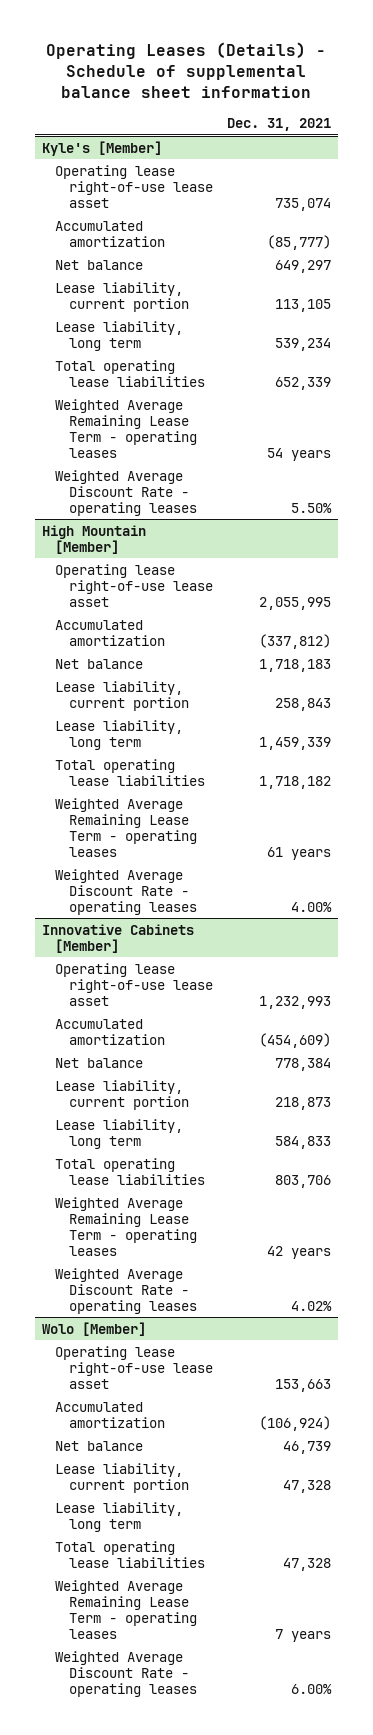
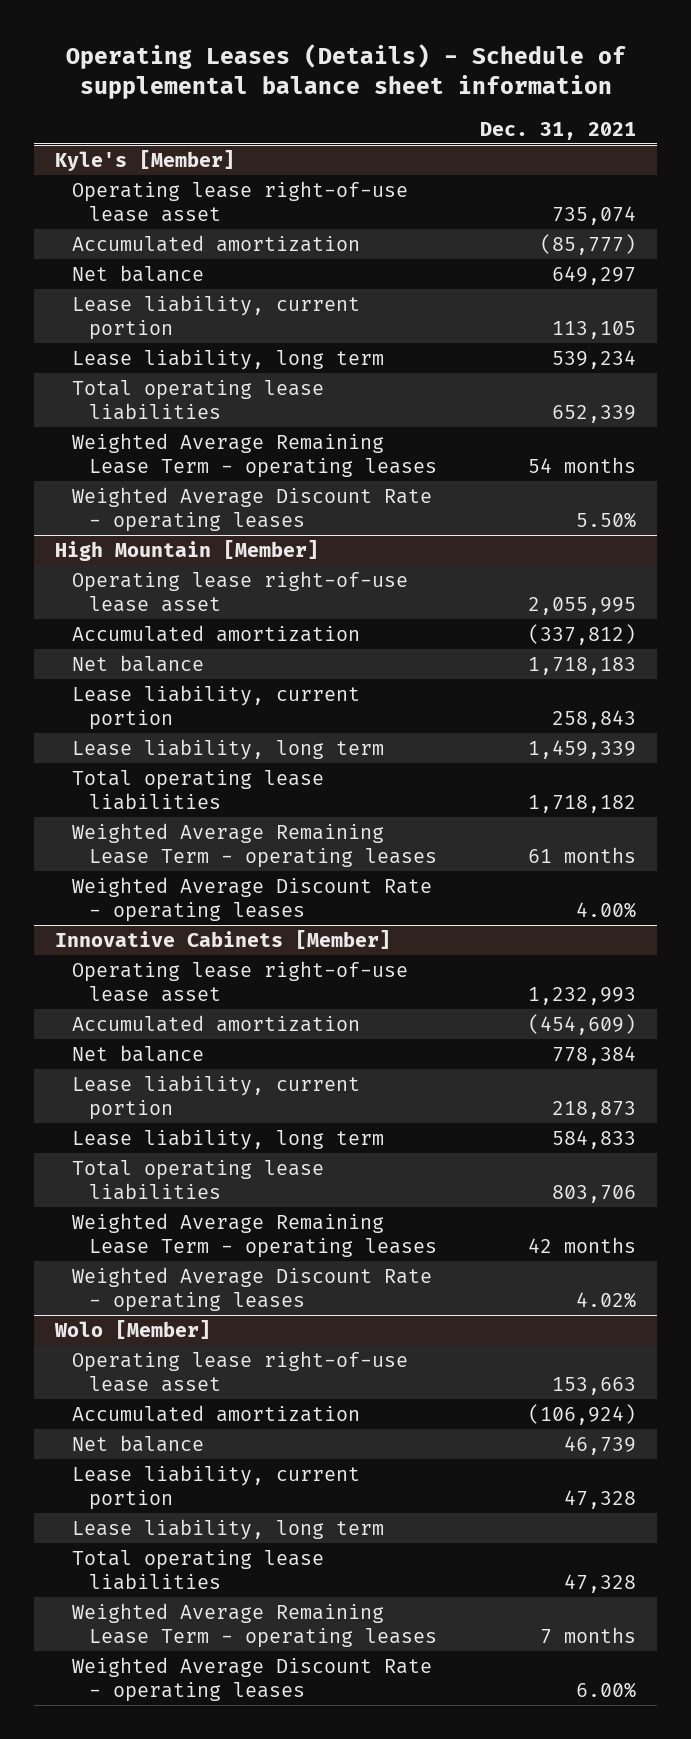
@ Kyle's [Member]
- Weighted Average Remaining Lease Term - operating leases | 54 years
+ Weighted Average Remaining Lease Term - operating leases | 54 months
@ High Mountain [Member]
- Weighted Average Remaining Lease Term - operating leases | 61 years
+ Weighted Average Remaining Lease Term - operating leases | 61 months
@ Innovative Cabinets [Member]
- Weighted Average Remaining Lease Term - operating leases | 42 years
+ Weighted Average Remaining Lease Term - operating leases | 42 months
@ Wolo [Member]
- Weighted Average Remaining Lease Term - operating leases | 7 years
+ Weighted Average Remaining Lease Term - operating leases | 7 months

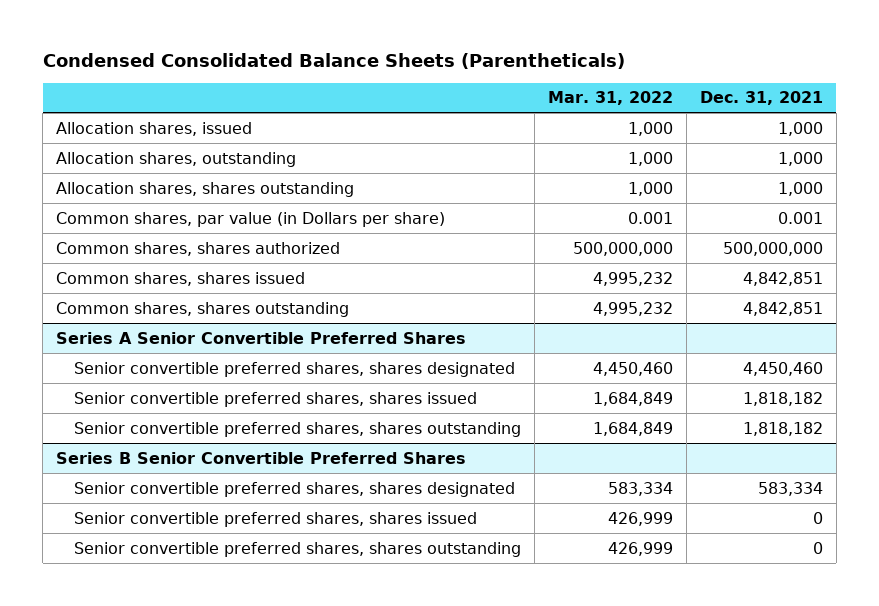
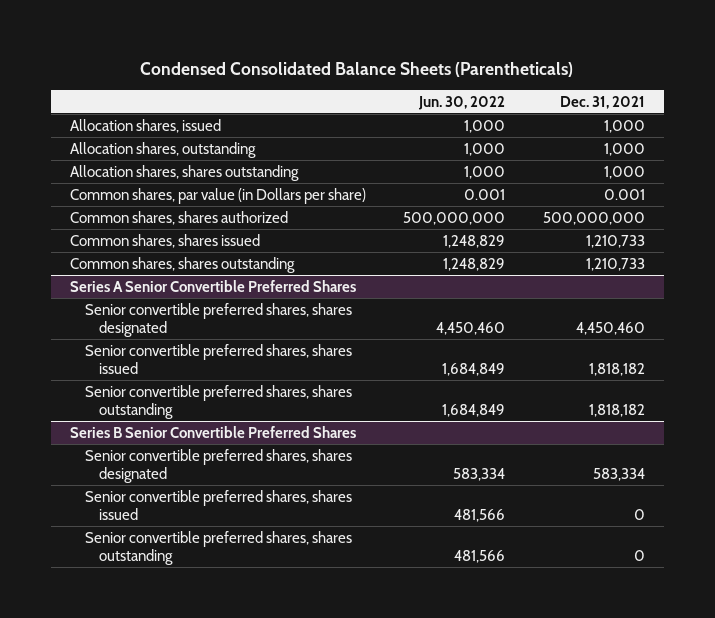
- | Mar. 31, 2022 | Dec. 31, 2021
+ | Jun. 30, 2022 | Dec. 31, 2021
- Common shares, shares issued | 4,995,232 | 4,842,851
- Common shares, shares outstanding | 4,995,232 | 4,842,851
+ Common shares, shares issued | 1,248,829 | 1,210,733
+ Common shares, shares outstanding | 1,248,829 | 1,210,733

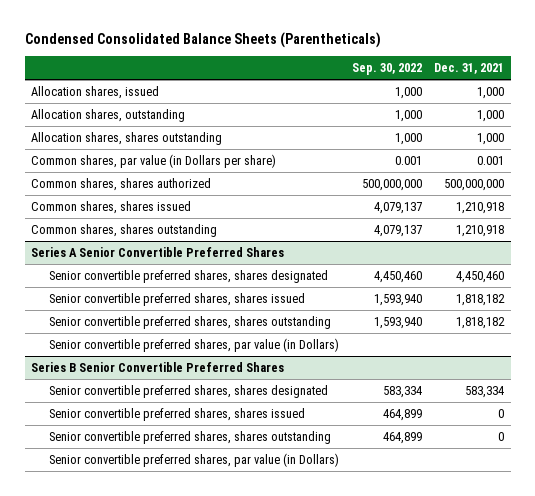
- | Jun. 30, 2022 | Dec. 31, 2021
+ | Sep. 30, 2022 | Dec. 31, 2021
- Common shares, shares issued | 1,248,829 | 1,210,733
- Common shares, shares outstanding | 1,248,829 | 1,210,733
+ Common shares, shares issued | 4,079,137 | 1,210,918
+ Common shares, shares outstanding | 4,079,137 | 1,210,918
@ Series A Senior Convertible Preferred Shares
+ Senior convertible preferred shares, par value (in Dollars)
@ Series B Senior Convertible Preferred Shares
+ Senior convertible preferred shares, par value (in Dollars)

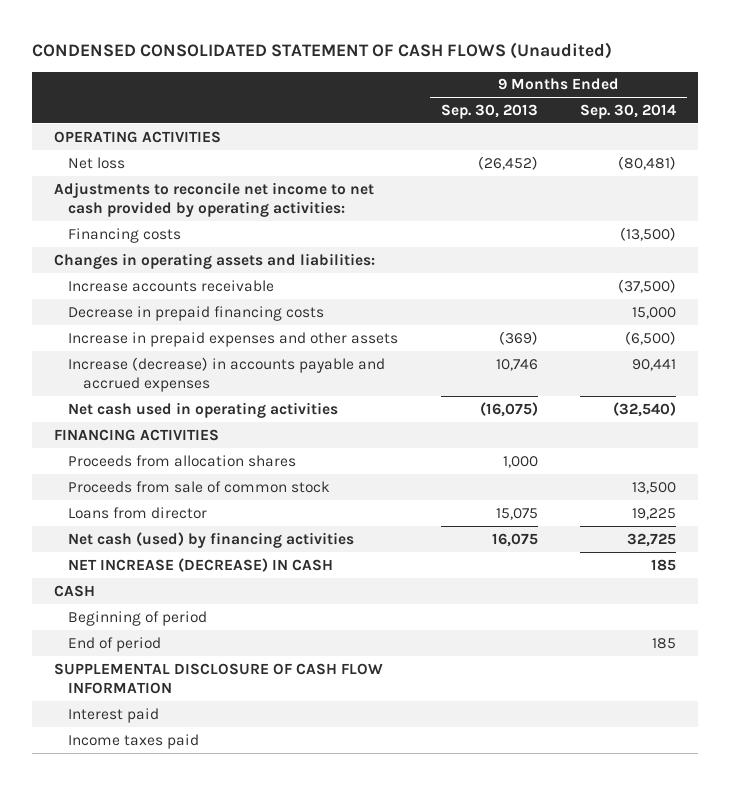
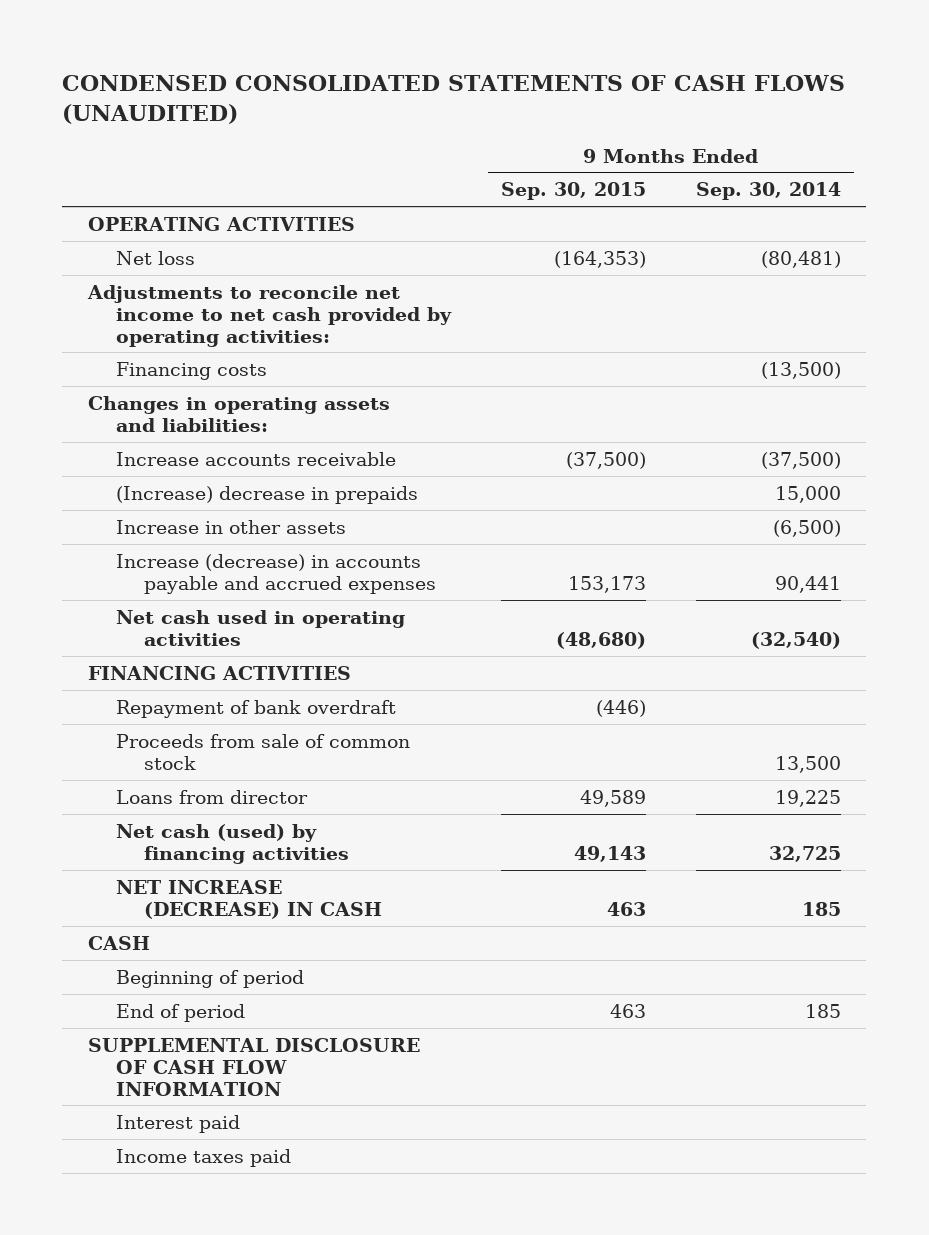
- CONDENSED CONSOLIDATED STATEMENT OF CASH FLOWS (Unaudited)
+ CONDENSED CONSOLIDATED STATEMENTS OF CASH FLOWS (UNAUDITED)
- | 9 Months Ended Sep. 30, 2013 | 9 Months Ended Sep. 30, 2014
+ | 9 Months Ended Sep. 30, 2015 | 9 Months Ended Sep. 30, 2014
- Decrease in prepaid financing costs | | 15,000
- Increase in prepaid expenses and other assets | (369) | (6,500)
+ (Increase) decrease in prepaids | | 15,000
+ Increase in other assets | | (6,500)
- Proceeds from allocation shares | 1,000 |
+ Repayment of bank overdraft | (446) |

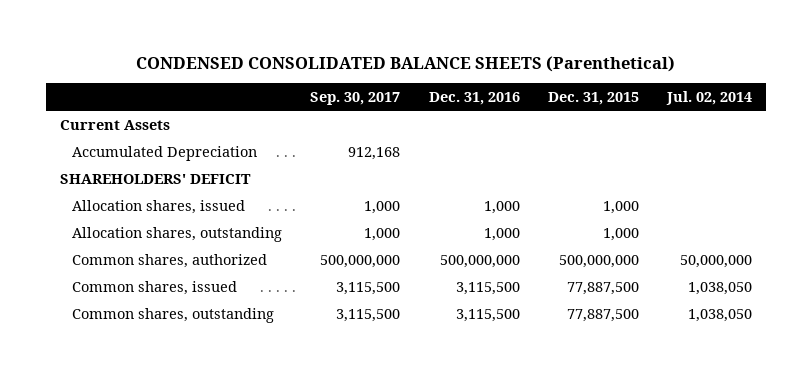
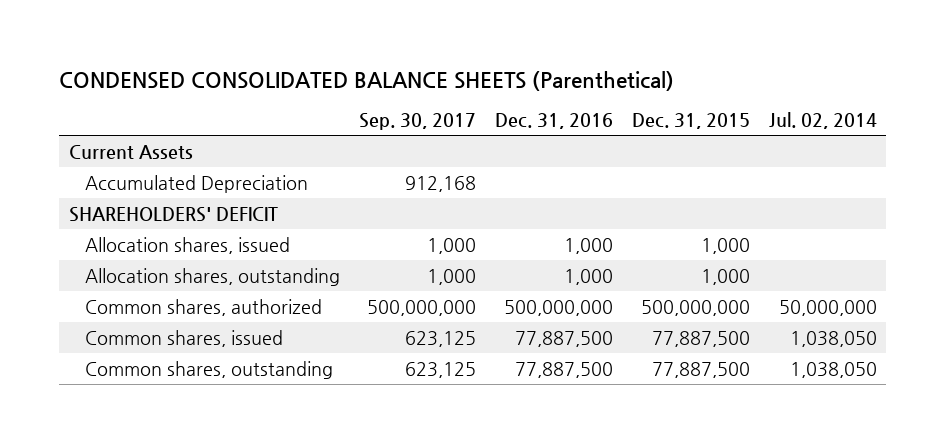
- Common shares, issued | 3,115,500 | 3,115,500 | 77,887,500 | 1,038,050
- Common shares, outstanding | 3,115,500 | 3,115,500 | 77,887,500 | 1,038,050
+ Common shares, issued | 623,125 | 77,887,500 | 77,887,500 | 1,038,050
+ Common shares, outstanding | 623,125 | 77,887,500 | 77,887,500 | 1,038,050

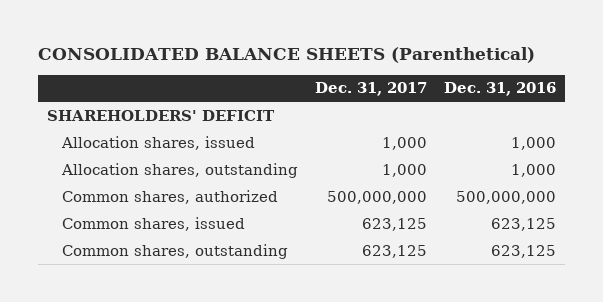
- CONDENSED CONSOLIDATED BALANCE SHEETS (Parenthetical)
+ CONSOLIDATED BALANCE SHEETS (Parenthetical)
- | Sep. 30, 2017 | Dec. 31, 2016 | Dec. 31, 2015 | Jul. 02, 2014
+ | Dec. 31, 2017 | Dec. 31, 2016
- Current Assets
- Accumulated Depreciation | 912,168 | | |
- Common shares, issued | 623,125 | 77,887,500 | 77,887,500 | 1,038,050
- Common shares, outstanding | 623,125 | 77,887,500 | 77,887,500 | 1,038,050
+ Common shares, issued | 623,125 | 623,125
+ Common shares, outstanding | 623,125 | 623,125

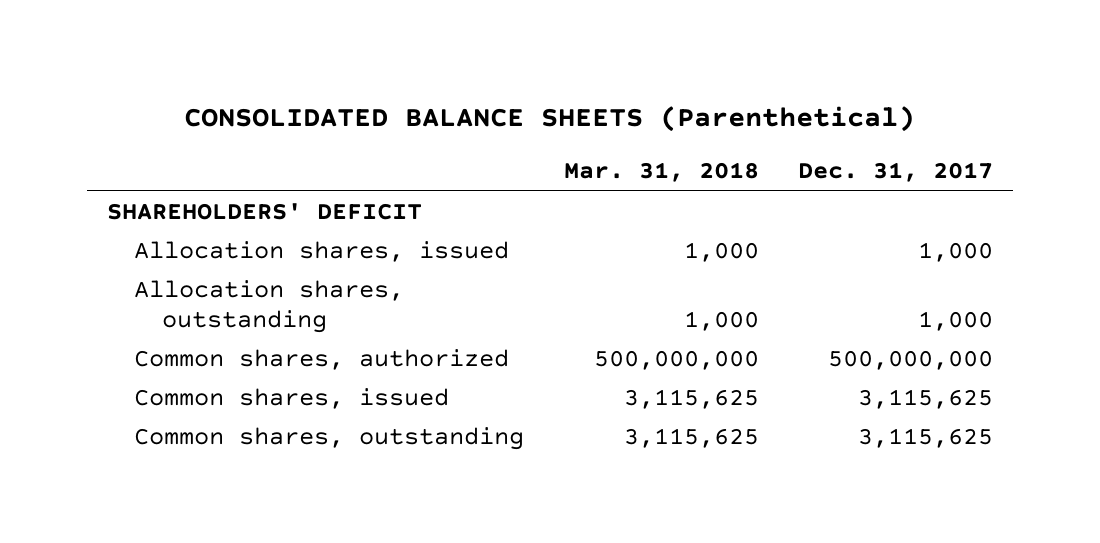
- | Dec. 31, 2017 | Dec. 31, 2016
+ | Mar. 31, 2018 | Dec. 31, 2017
- Common shares, issued | 623,125 | 623,125
- Common shares, outstanding | 623,125 | 623,125
+ Common shares, issued | 3,115,625 | 3,115,625
+ Common shares, outstanding | 3,115,625 | 3,115,625

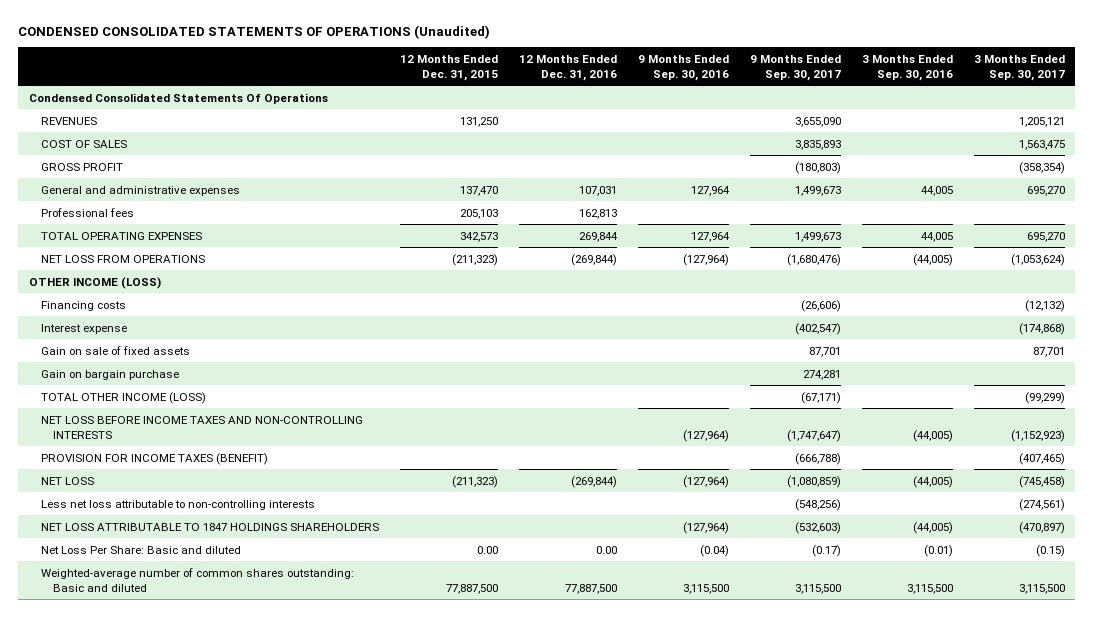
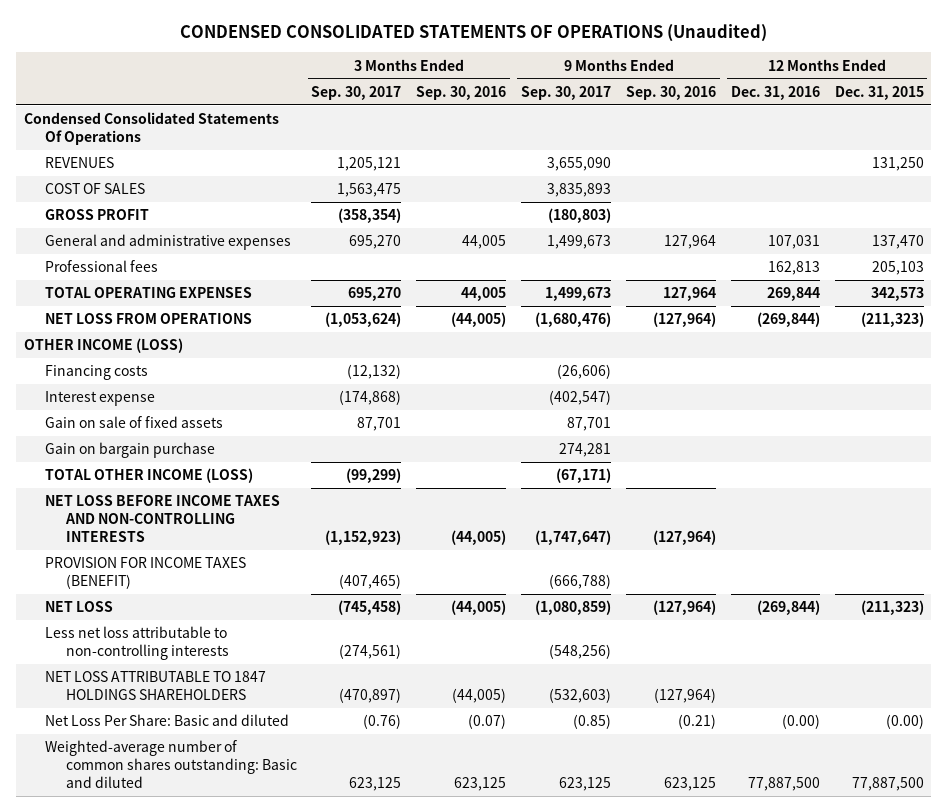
- | 12 Months Ended Dec. 31, 2015 | 12 Months Ended Dec. 31, 2016 | 9 Months Ended Sep. 30, 2016 | 9 Months Ended Sep. 30, 2017 | 3 Months Ended Sep. 30, 2016 | 3 Months Ended Sep. 30, 2017
+ | 3 Months Ended Sep. 30, 2017 | 3 Months Ended Sep. 30, 2016 | 9 Months Ended Sep. 30, 2017 | 9 Months Ended Sep. 30, 2016 | 12 Months Ended Dec. 31, 2016 | 12 Months Ended Dec. 31, 2015
- Net Loss Per Share: Basic and diluted | 0.00 | 0.00 | (0.04) | (0.17) | (0.01) | (0.15)
- Weighted-average number of common shares outstanding: Basic and diluted | 77,887,500 | 77,887,500 | 3,115,500 | 3,115,500 | 3,115,500 | 3,115,500
+ Net Loss Per Share: Basic and diluted | (0.76) | (0.07) | (0.85) | (0.21) | (0.00) | (0.00)
+ Weighted-average number of common shares outstanding: Basic and diluted | 623,125 | 623,125 | 623,125 | 623,125 | 77,887,500 | 77,887,500

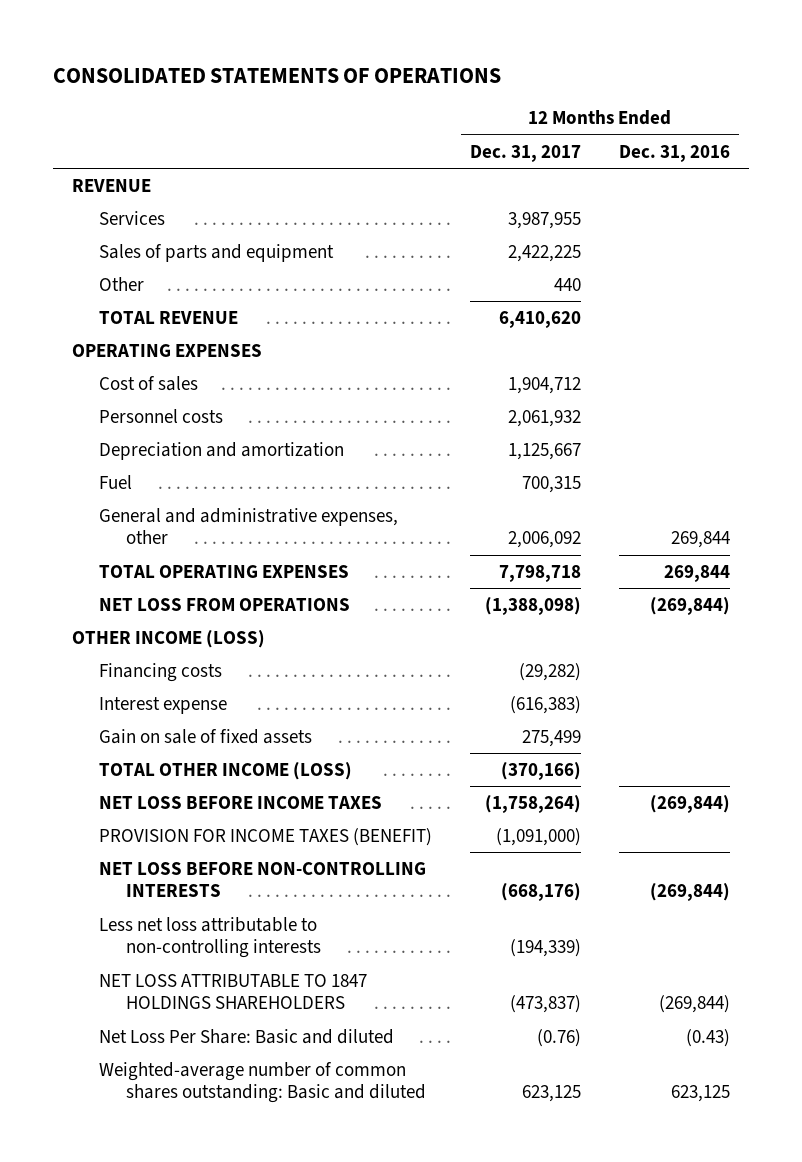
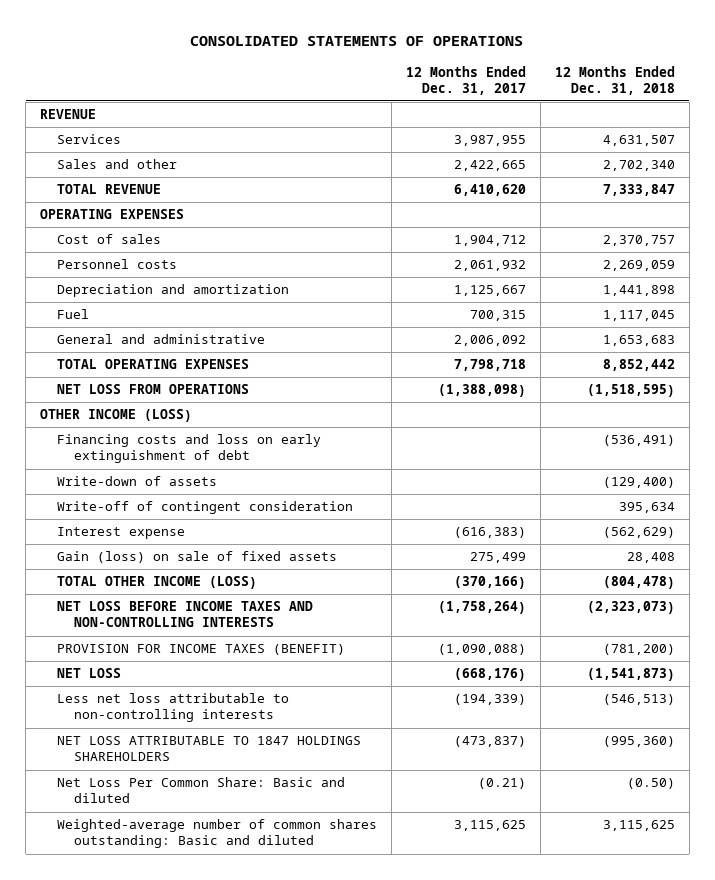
- | 12 Months Ended Dec. 31, 2017 | 12 Months Ended Dec. 31, 2016
+ | 12 Months Ended Dec. 31, 2017 | 12 Months Ended Dec. 31, 2018
- Sales of parts and equipment | 2,422,225 |
- Other | 440 |
+ Sales and other | 2,422,665 | 2,702,340
- General and administrative expenses, other | 2,006,092 | 269,844
+ General and administrative | 2,006,092 | 1,653,683
- Financing costs | (29,282) |
+ Financing costs and loss on early extinguishment of debt | | (536,491)
+ Write-down of assets | | (129,400)
+ Write-off of contingent consideration | | 395,634
- Gain on sale of fixed assets | 275,499 |
+ Gain (loss) on sale of fixed assets | 275,499 | 28,408
- NET LOSS BEFORE INCOME TAXES | (1,758,264) | (269,844)
- PROVISION FOR INCOME TAXES (BENEFIT) | (1,091,000) |
- NET LOSS BEFORE NON-CONTROLLING INTERESTS | (668,176) | (269,844)
+ NET LOSS BEFORE INCOME TAXES AND NON-CONTROLLING INTERESTS | (1,758,264) | (2,323,073)
+ PROVISION FOR INCOME TAXES (BENEFIT) | (1,090,088) | (781,200)
+ NET LOSS | (668,176) | (1,541,873)
- Net Loss Per Share: Basic and diluted | (0.76) | (0.43)
- Weighted-average number of common shares outstanding: Basic and diluted | 623,125 | 623,125
+ Net Loss Per Common Share: Basic and diluted | (0.21) | (0.50)
+ Weighted-average number of common shares outstanding: Basic and diluted | 3,115,625 | 3,115,625

